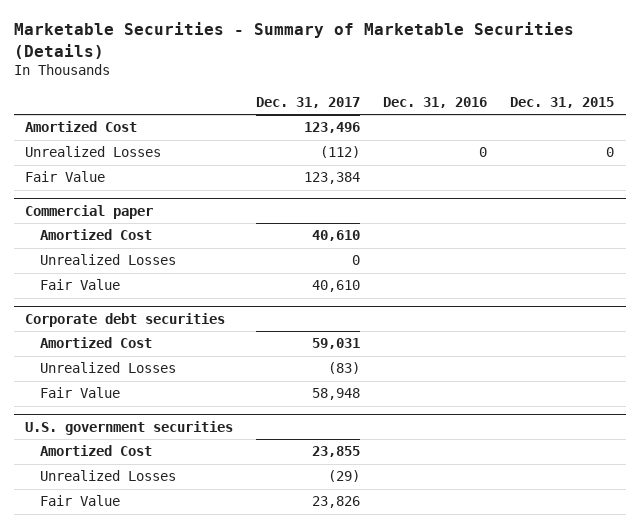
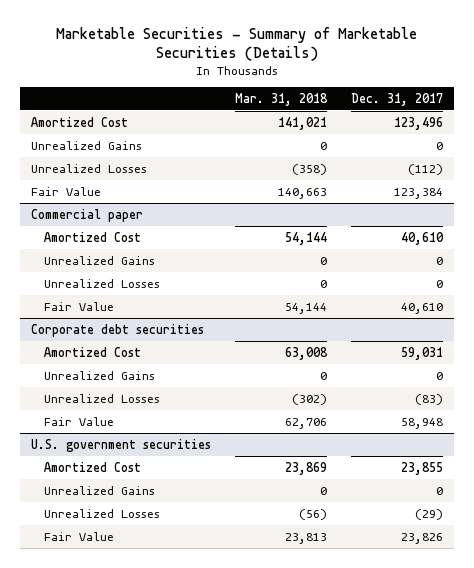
- | Dec. 31, 2017 | Dec. 31, 2016 | Dec. 31, 2015
+ | Mar. 31, 2018 | Dec. 31, 2017
+ Unrealized Gains | 0 | 0
@ Commercial paper
+ Unrealized Gains | 0 | 0
@ Corporate debt securities
+ Unrealized Gains | 0 | 0
@ U.S. government securities
+ Unrealized Gains | 0 | 0

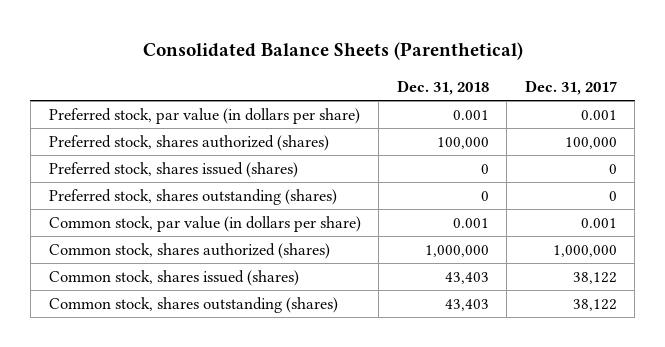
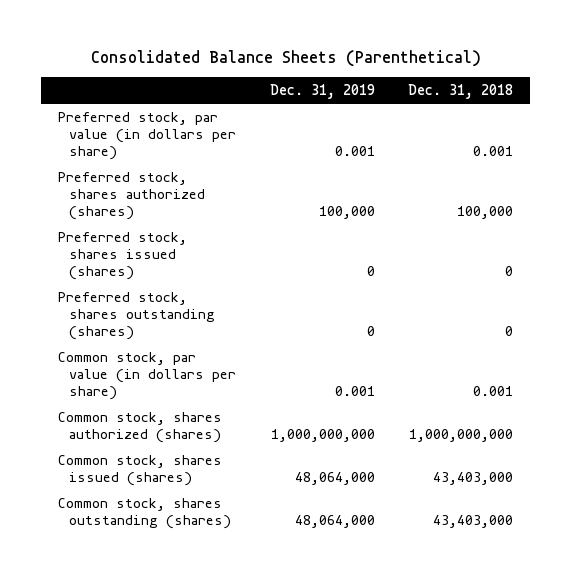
- | Dec. 31, 2018 | Dec. 31, 2017
+ | Dec. 31, 2019 | Dec. 31, 2018
- Common stock, shares authorized (shares) | 1,000,000 | 1,000,000
- Common stock, shares issued (shares) | 43,403 | 38,122
- Common stock, shares outstanding (shares) | 43,403 | 38,122
+ Common stock, shares authorized (shares) | 1,000,000,000 | 1,000,000,000
+ Common stock, shares issued (shares) | 48,064,000 | 43,403,000
+ Common stock, shares outstanding (shares) | 48,064,000 | 43,403,000

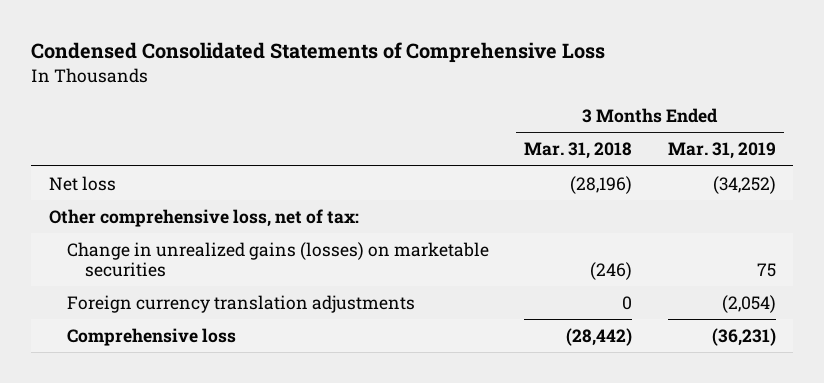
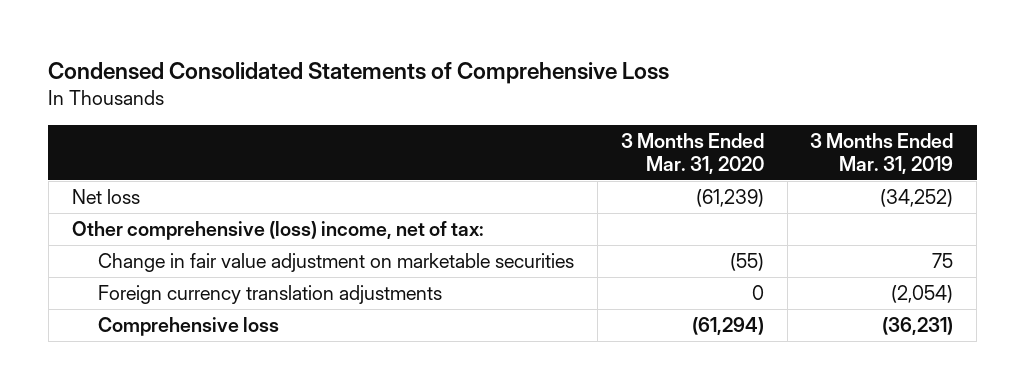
- | 3 Months Ended Mar. 31, 2018 | 3 Months Ended Mar. 31, 2019
+ | 3 Months Ended Mar. 31, 2020 | 3 Months Ended Mar. 31, 2019
- Other comprehensive loss, net of tax:
- Change in unrealized gains (losses) on marketable securities | (246) | 75
+ Other comprehensive (loss) income, net of tax:
+ Change in fair value adjustment on marketable securities | (55) | 75

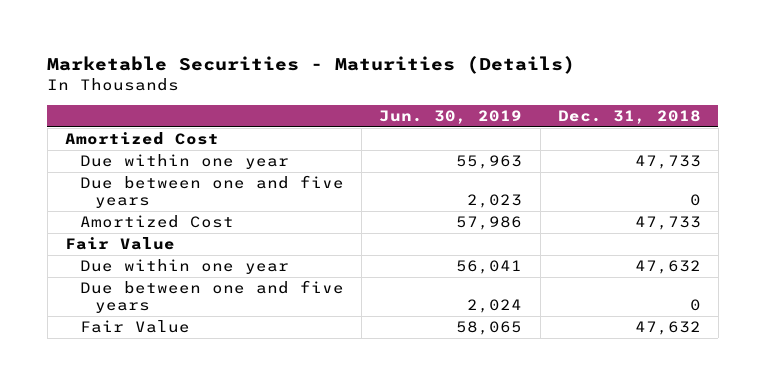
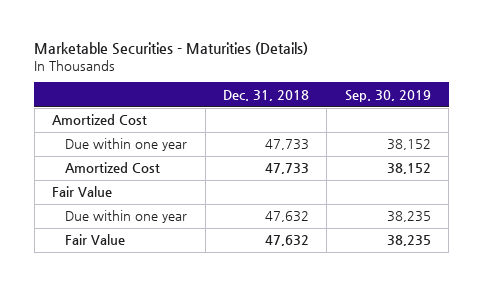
- | Jun. 30, 2019 | Dec. 31, 2018
+ | Dec. 31, 2018 | Sep. 30, 2019
- Due between one and five years | 2,023 | 0
- Due between one and five years | 2,024 | 0

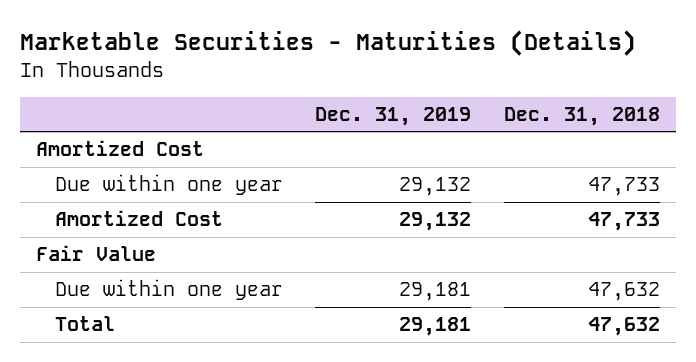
- | Dec. 31, 2018 | Sep. 30, 2019
+ | Dec. 31, 2019 | Dec. 31, 2018
- Fair Value | 47,632 | 38,235
+ Total | 29,181 | 47,632

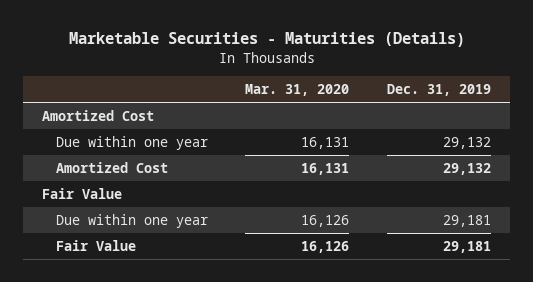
- | Dec. 31, 2019 | Dec. 31, 2018
+ | Mar. 31, 2020 | Dec. 31, 2019
- Total | 29,181 | 47,632
+ Fair Value | 16,126 | 29,181

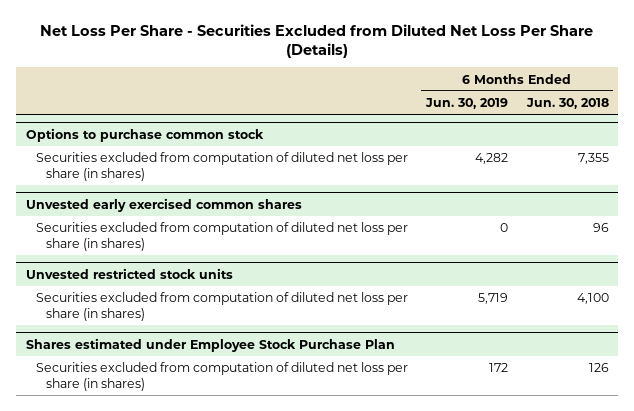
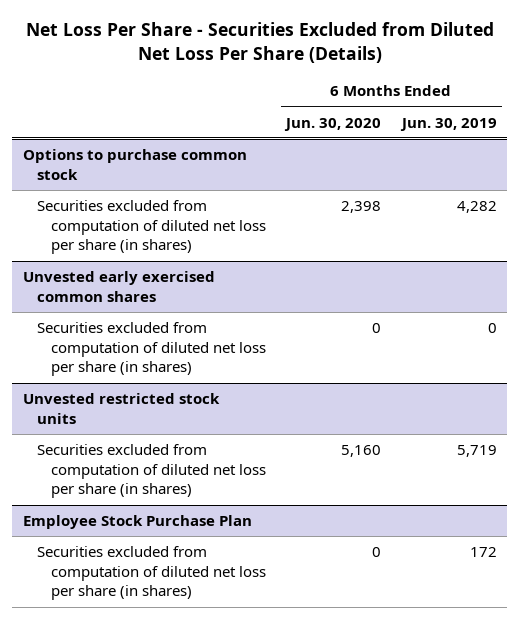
- | 6 Months Ended Jun. 30, 2019 | 6 Months Ended Jun. 30, 2018
+ | 6 Months Ended Jun. 30, 2020 | 6 Months Ended Jun. 30, 2019
- Shares estimated under Employee Stock Purchase Plan
+ Employee Stock Purchase Plan

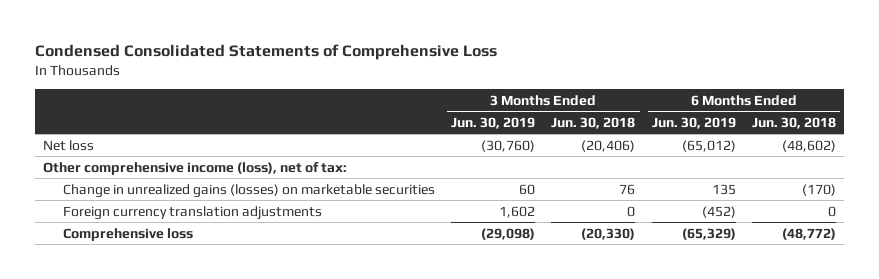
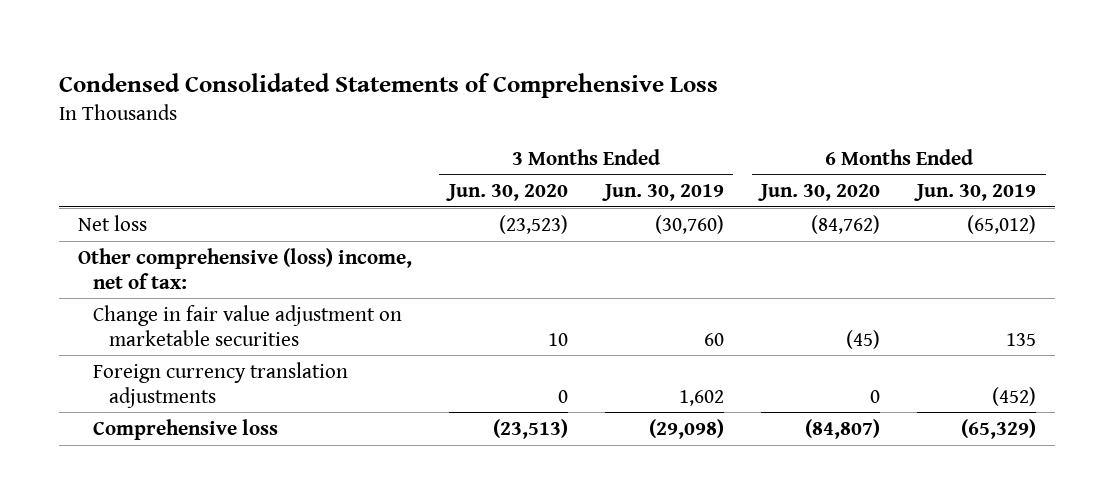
- | 3 Months Ended Jun. 30, 2019 | 3 Months Ended Jun. 30, 2018 | 6 Months Ended Jun. 30, 2019 | 6 Months Ended Jun. 30, 2018
+ | 3 Months Ended Jun. 30, 2020 | 3 Months Ended Jun. 30, 2019 | 6 Months Ended Jun. 30, 2020 | 6 Months Ended Jun. 30, 2019
- Other comprehensive income (loss), net of tax:
- Change in unrealized gains (losses) on marketable securities | 60 | 76 | 135 | (170)
+ Other comprehensive (loss) income, net of tax:
+ Change in fair value adjustment on marketable securities | 10 | 60 | (45) | 135

